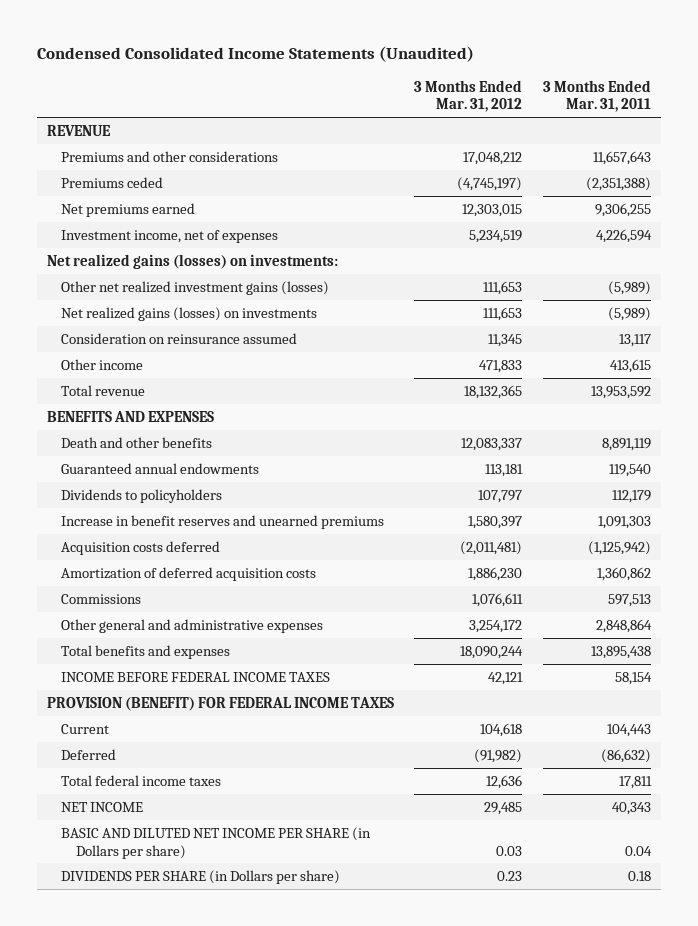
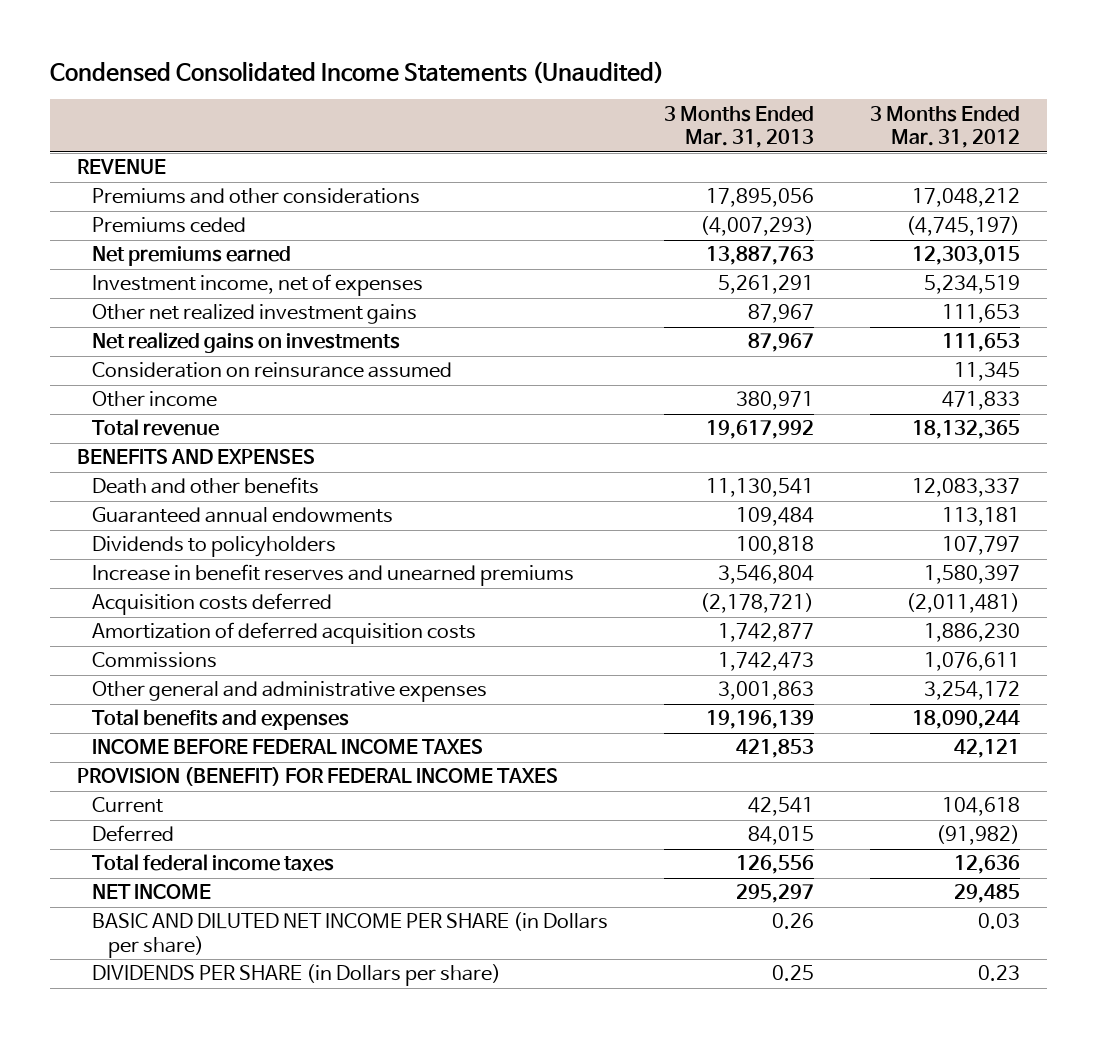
- | 3 Months Ended Mar. 31, 2012 | 3 Months Ended Mar. 31, 2011
+ | 3 Months Ended Mar. 31, 2013 | 3 Months Ended Mar. 31, 2012
- Net realized gains (losses) on investments:
- Other net realized investment gains (losses) | 111,653 | (5,989)
- Net realized gains (losses) on investments | 111,653 | (5,989)
+ Other net realized investment gains | 87,967 | 111,653
+ Net realized gains on investments | 87,967 | 111,653

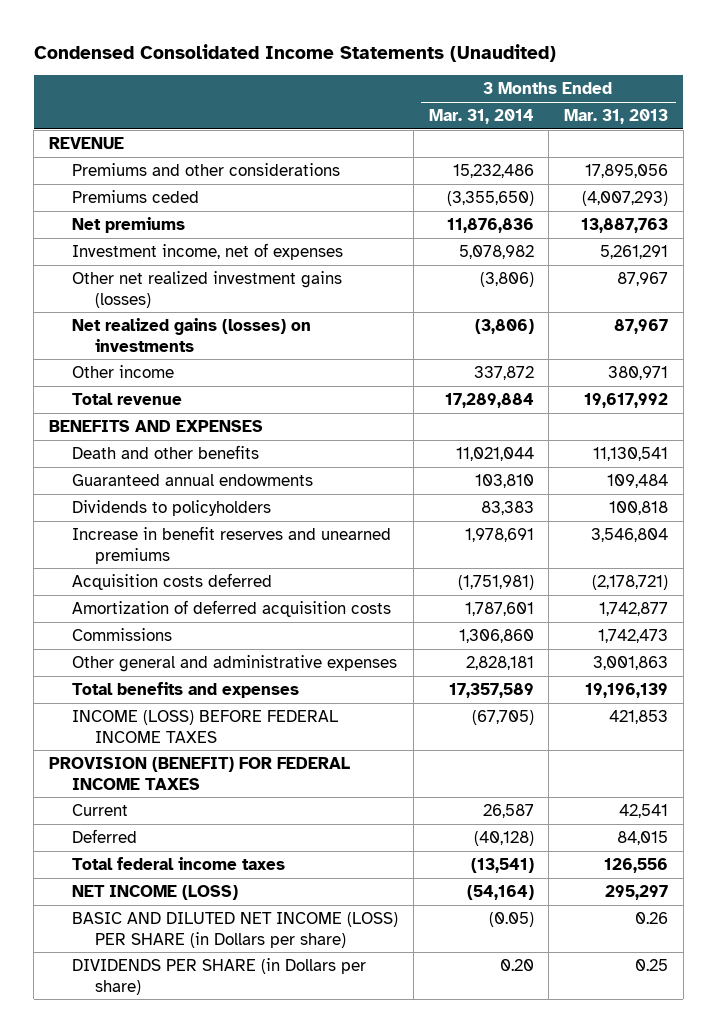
- | 3 Months Ended Mar. 31, 2013 | 3 Months Ended Mar. 31, 2012
+ | 3 Months Ended Mar. 31, 2014 | 3 Months Ended Mar. 31, 2013
- Net premiums earned | 13,887,763 | 12,303,015
+ Net premiums | 11,876,836 | 13,887,763
- Other net realized investment gains | 87,967 | 111,653
- Net realized gains on investments | 87,967 | 111,653
- Consideration on reinsurance assumed | | 11,345
+ Other net realized investment gains (losses) | (3,806) | 87,967
+ Net realized gains (losses) on investments | (3,806) | 87,967
- INCOME BEFORE FEDERAL INCOME TAXES | 421,853 | 42,121
+ INCOME (LOSS) BEFORE FEDERAL INCOME TAXES | (67,705) | 421,853
- NET INCOME | 295,297 | 29,485
- BASIC AND DILUTED NET INCOME PER SHARE (in Dollars per share) | 0.26 | 0.03
+ NET INCOME (LOSS) | (54,164) | 295,297
+ BASIC AND DILUTED NET INCOME (LOSS) PER SHARE (in Dollars per share) | (0.05) | 0.26

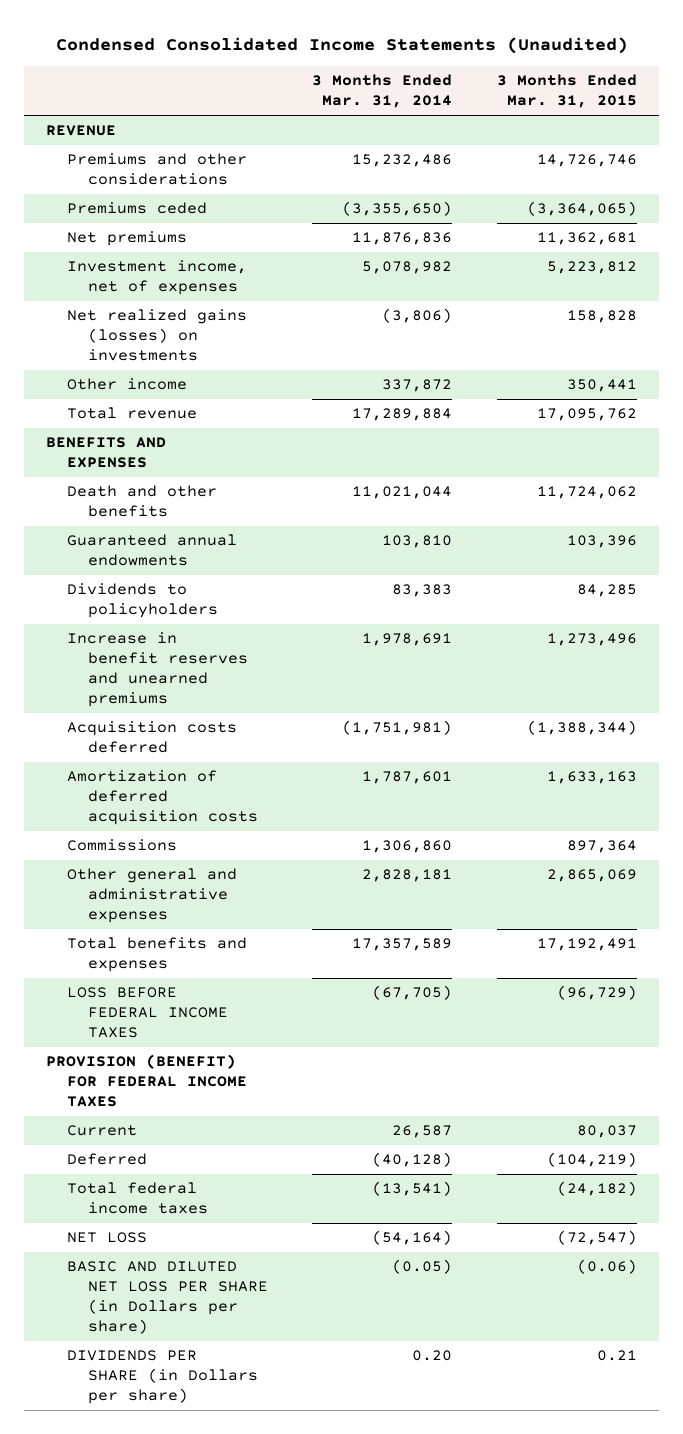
- | 3 Months Ended Mar. 31, 2014 | 3 Months Ended Mar. 31, 2013
+ | 3 Months Ended Mar. 31, 2014 | 3 Months Ended Mar. 31, 2015
- Other net realized investment gains (losses) | (3,806) | 87,967
- INCOME (LOSS) BEFORE FEDERAL INCOME TAXES | (67,705) | 421,853
+ LOSS BEFORE FEDERAL INCOME TAXES | (67,705) | (96,729)
- NET INCOME (LOSS) | (54,164) | 295,297
- BASIC AND DILUTED NET INCOME (LOSS) PER SHARE (in Dollars per share) | (0.05) | 0.26
+ NET LOSS | (54,164) | (72,547)
+ BASIC AND DILUTED NET LOSS PER SHARE (in Dollars per share) | (0.05) | (0.06)

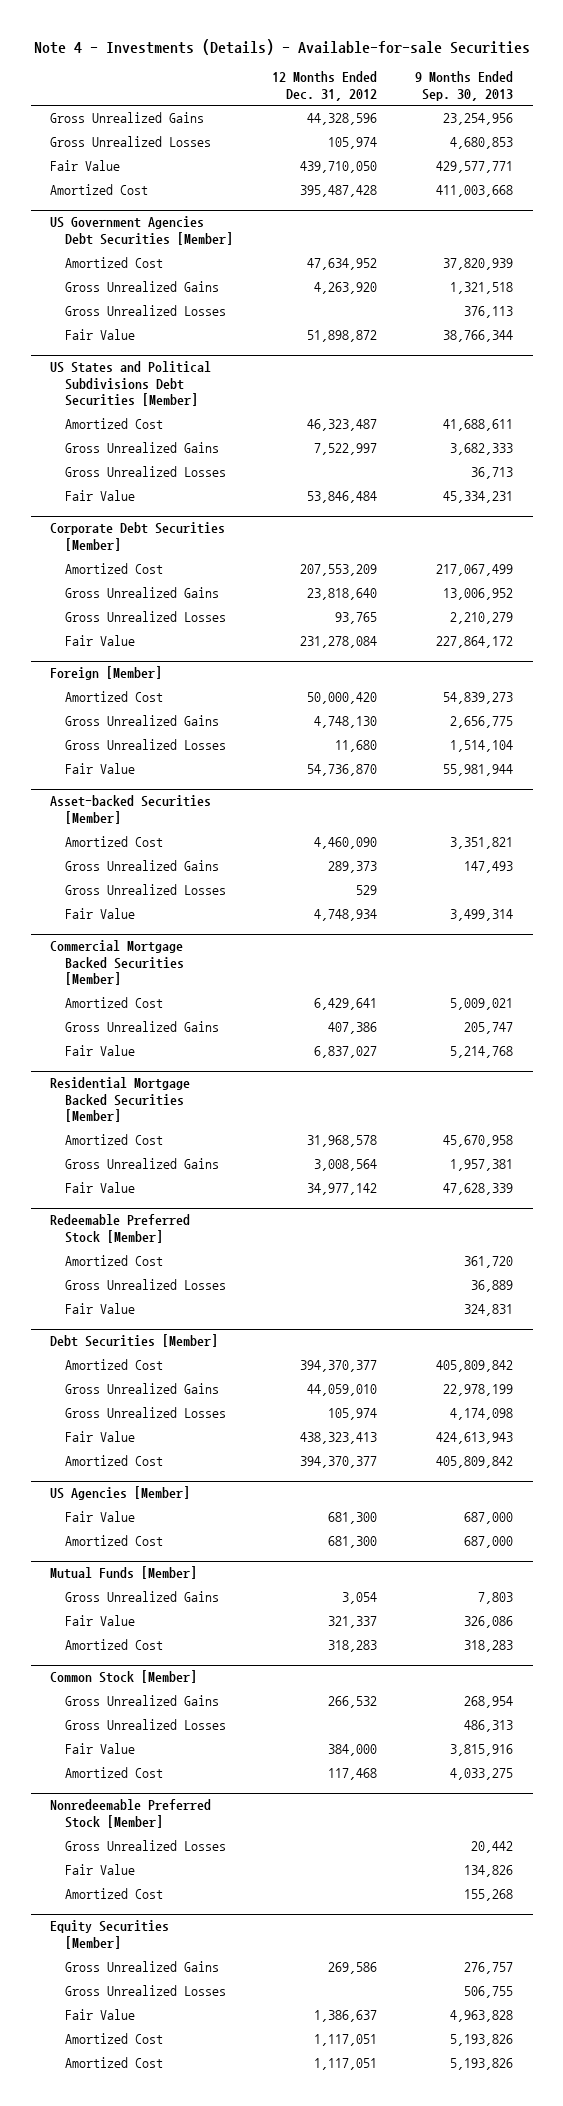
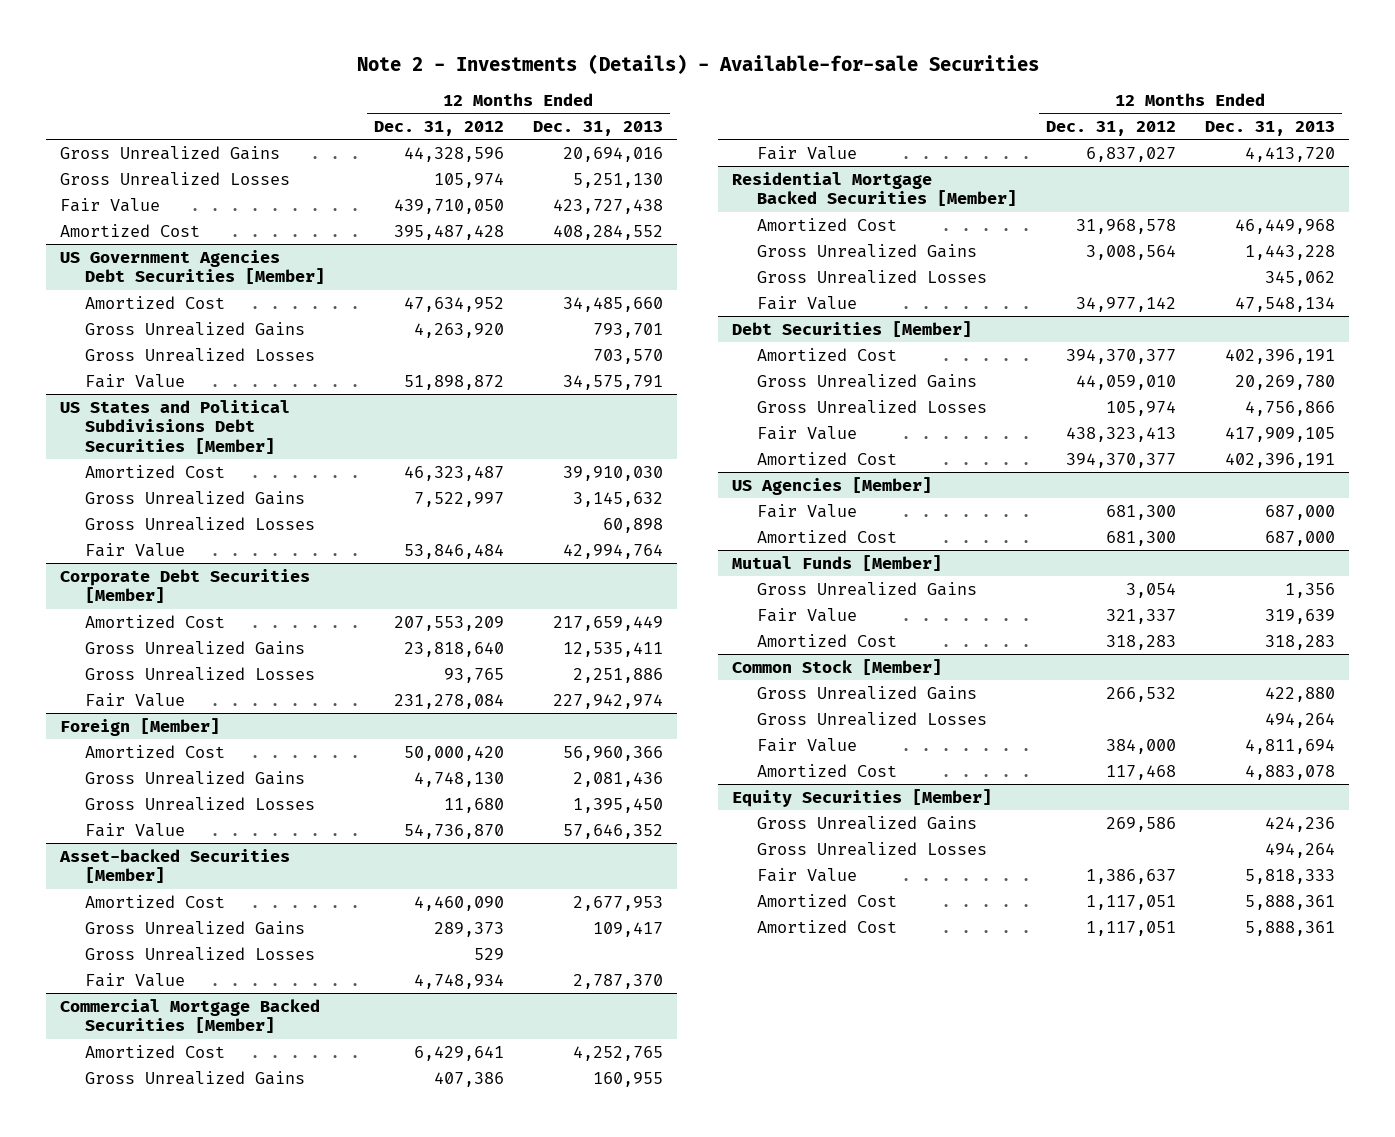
- Note 4 - Investments (Details) - Available-for-sale Securities
+ Note 2 - Investments (Details) - Available-for-sale Securities
- | 12 Months Ended Dec. 31, 2012 | 9 Months Ended Sep. 30, 2013
+ | 12 Months Ended Dec. 31, 2012 | 12 Months Ended Dec. 31, 2013
- Redeemable Preferred Stock [Member]
- Amortized Cost | | 361,720
- Fair Value | | 324,831
@ Residential Mortgage Backed Securities [Member]
moved down: Fair Value | 34,977,142 | 47,548,134
- Nonredeemable Preferred Stock [Member]
- Gross Unrealized Losses | | 20,442
- Fair Value | | 134,826
- Amortized Cost | | 155,268

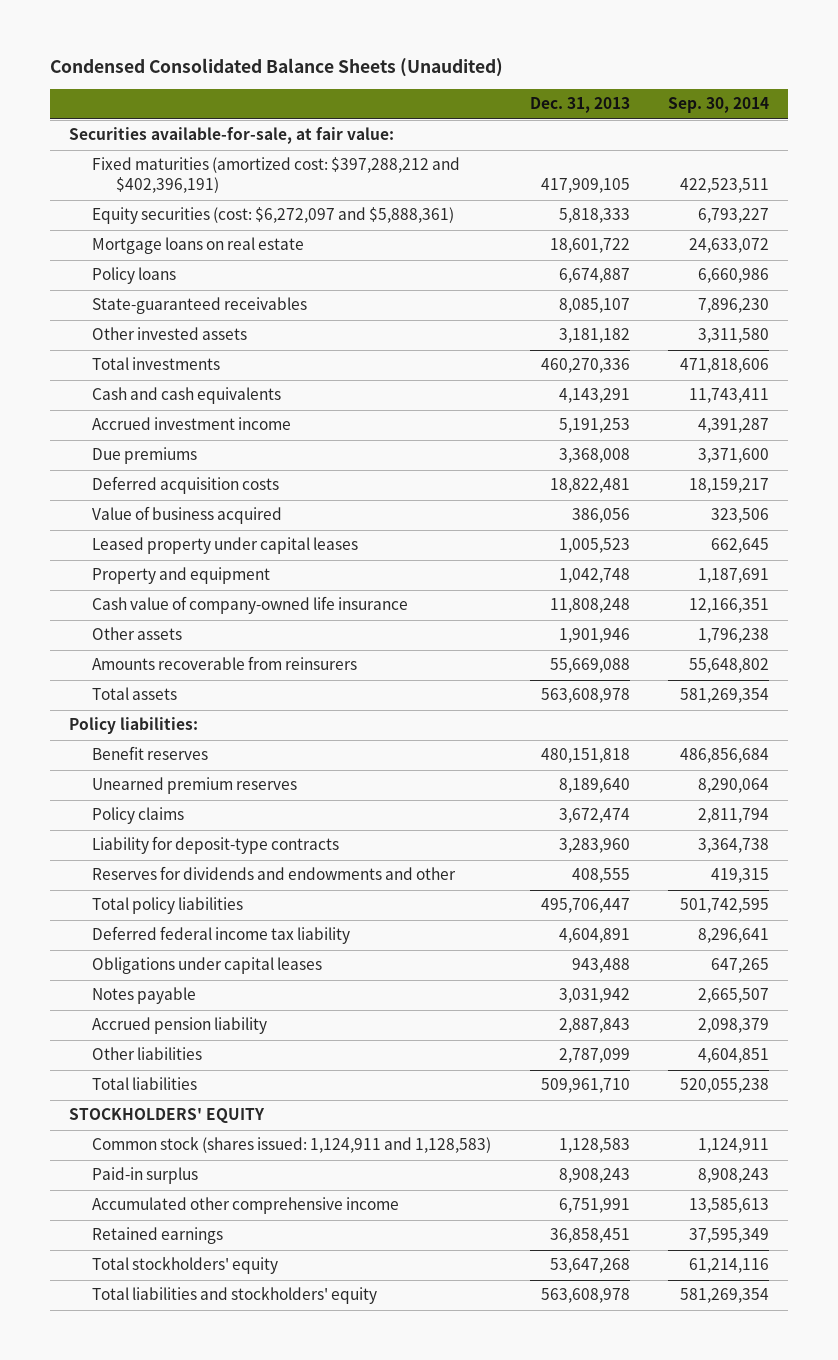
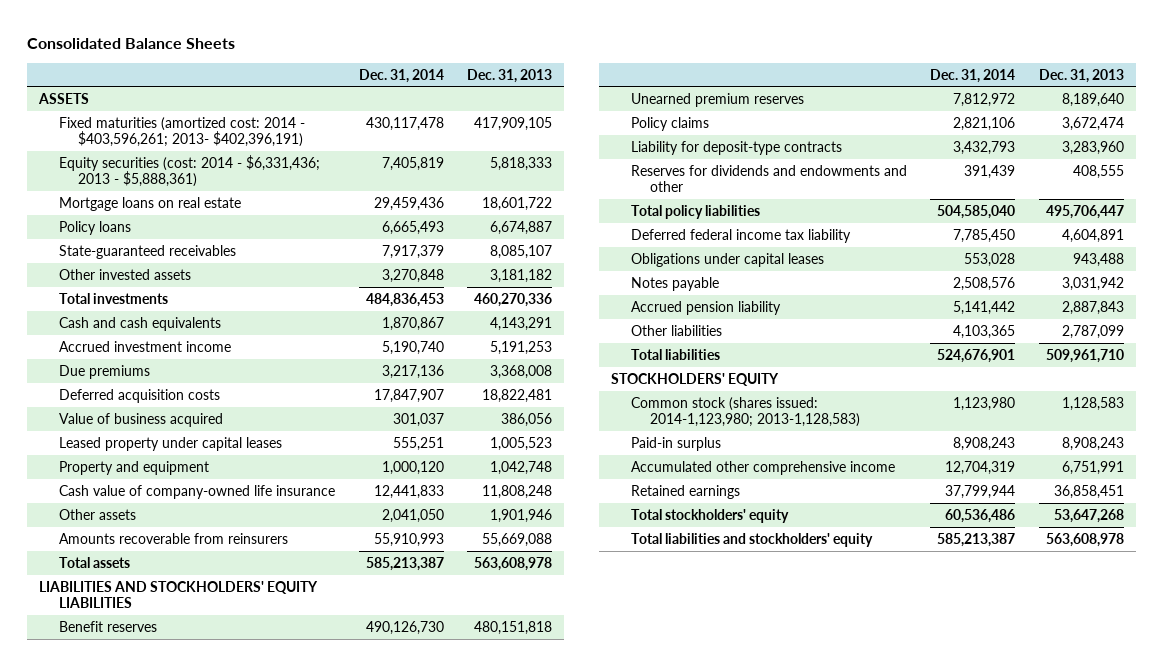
- Condensed Consolidated Balance Sheets (Unaudited)
+ Consolidated Balance Sheets
- | Dec. 31, 2013 | Sep. 30, 2014
+ | Dec. 31, 2014 | Dec. 31, 2013
- Securities available-for-sale, at fair value:
- Fixed maturities (amortized cost: $397,288,212 and $402,396,191) | 417,909,105 | 422,523,511
- Equity securities (cost: $6,272,097 and $5,888,361) | 5,818,333 | 6,793,227
+ ASSETS
+ Fixed maturities (amortized cost: 2014 - $403,596,261; 2013- $402,396,191) | 430,117,478 | 417,909,105
+ Equity securities (cost: 2014 - $6,331,436; 2013 - $5,888,361) | 7,405,819 | 5,818,333
- Policy liabilities:
+ LIABILITIES AND STOCKHOLDERS' EQUITY LIABILITIES
- Common stock (shares issued: 1,124,911 and 1,128,583) | 1,128,583 | 1,124,911
+ Common stock (shares issued: 2014-1,123,980; 2013-1,128,583) | 1,123,980 | 1,128,583

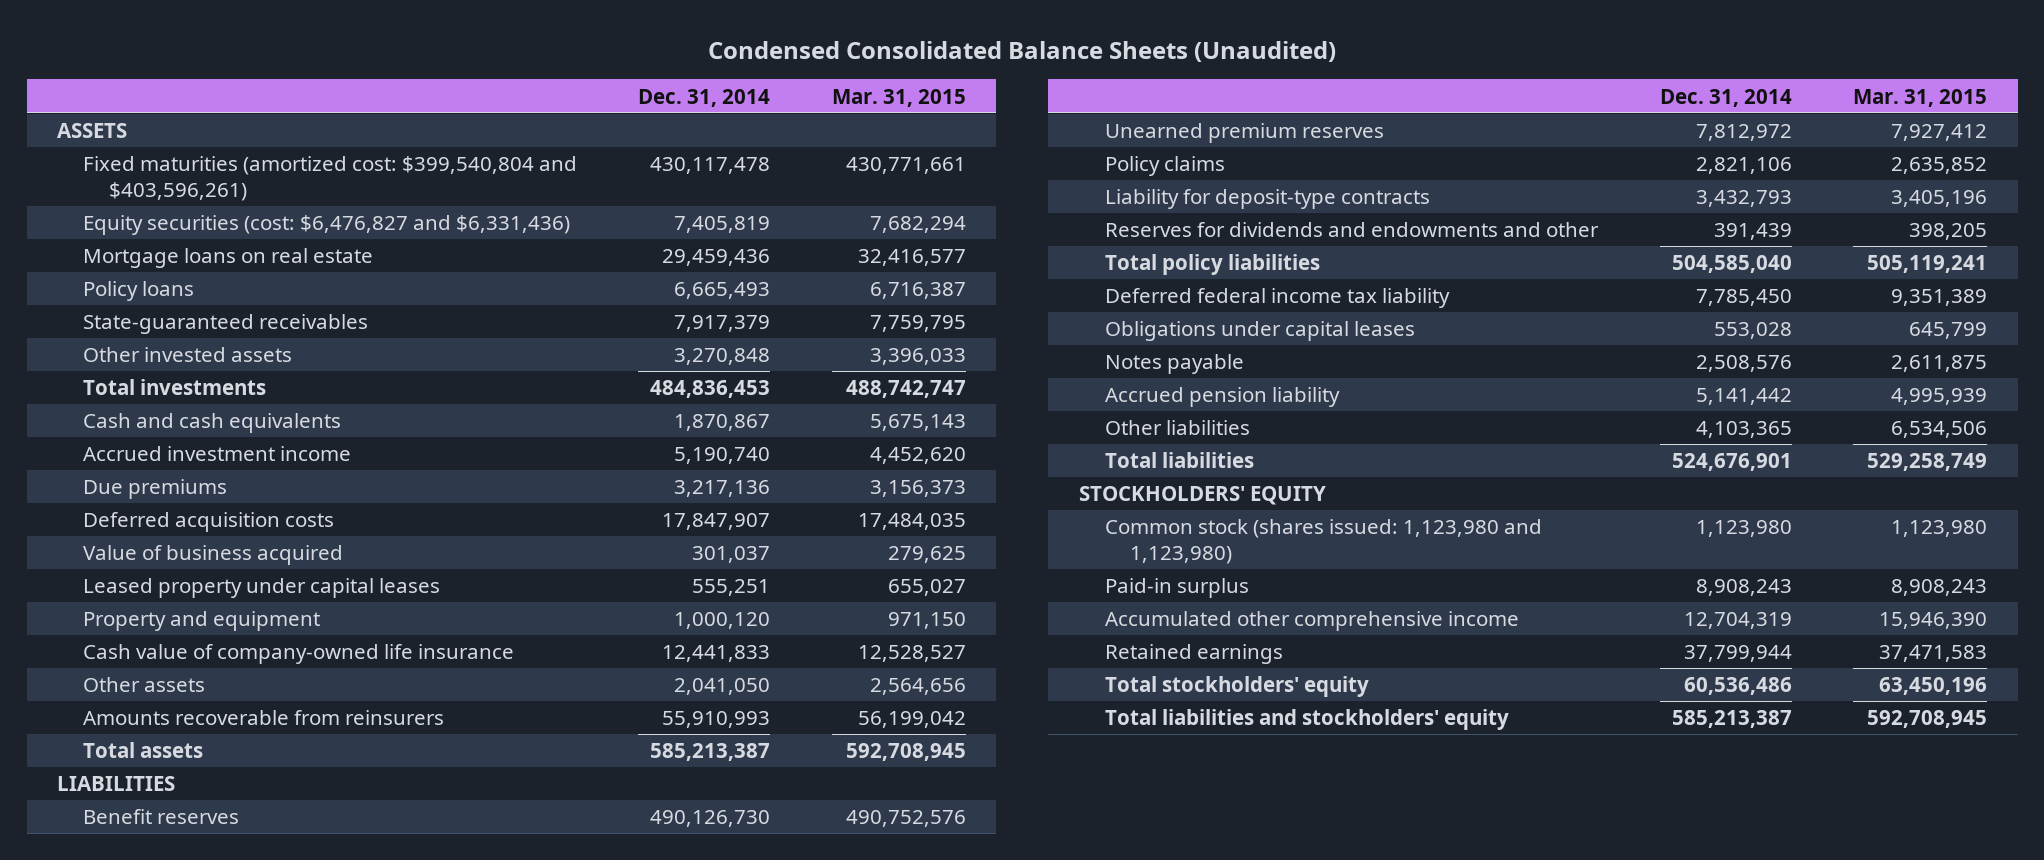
- Consolidated Balance Sheets
+ Condensed Consolidated Balance Sheets (Unaudited)
- | Dec. 31, 2014 | Dec. 31, 2013
+ | Dec. 31, 2014 | Mar. 31, 2015
- Fixed maturities (amortized cost: 2014 - $403,596,261; 2013- $402,396,191) | 430,117,478 | 417,909,105
- Equity securities (cost: 2014 - $6,331,436; 2013 - $5,888,361) | 7,405,819 | 5,818,333
+ Fixed maturities (amortized cost: $399,540,804 and $403,596,261) | 430,117,478 | 430,771,661
+ Equity securities (cost: $6,476,827 and $6,331,436) | 7,405,819 | 7,682,294
- LIABILITIES AND STOCKHOLDERS' EQUITY LIABILITIES
+ LIABILITIES
- Common stock (shares issued: 2014-1,123,980; 2013-1,128,583) | 1,123,980 | 1,128,583
+ Common stock (shares issued: 1,123,980 and 1,123,980) | 1,123,980 | 1,123,980

